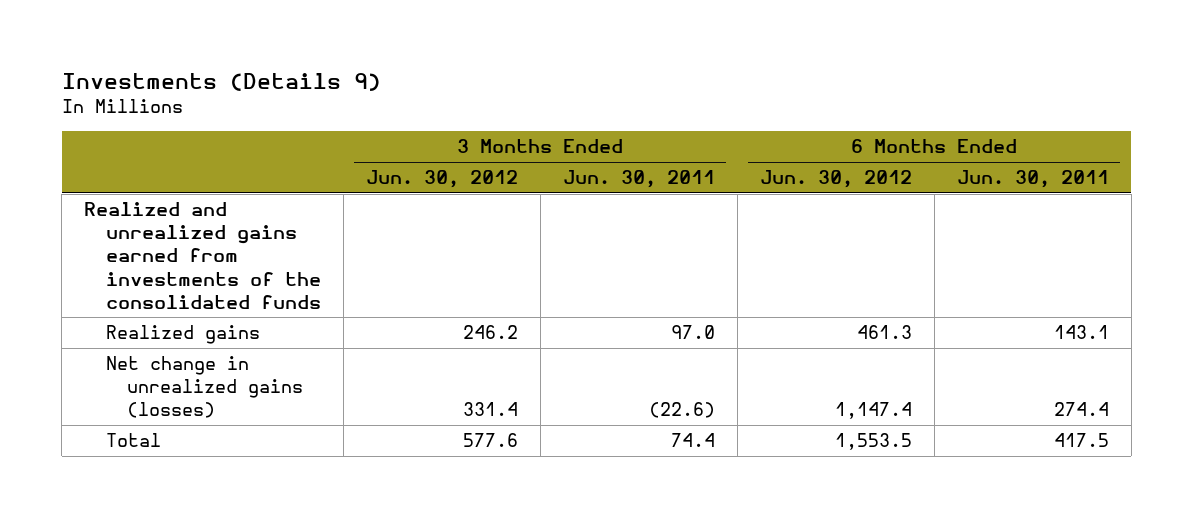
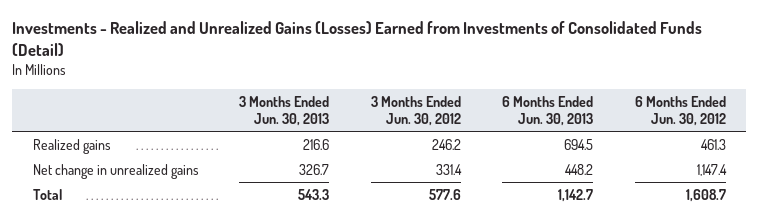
- Investments (Details 9)
+ Investments - Realized and Unrealized Gains (Losses) Earned from Investments of Consolidated Funds (Detail)
- | 3 Months Ended Jun. 30, 2012 | 3 Months Ended Jun. 30, 2011 | 6 Months Ended Jun. 30, 2012 | 6 Months Ended Jun. 30, 2011
+ | 3 Months Ended Jun. 30, 2013 | 3 Months Ended Jun. 30, 2012 | 6 Months Ended Jun. 30, 2013 | 6 Months Ended Jun. 30, 2012
- Realized and unrealized gains earned from investments of the consolidated funds
- Net change in unrealized gains (losses) | 331.4 | (22.6) | 1,147.4 | 274.4
- Total | 577.6 | 74.4 | 1,553.5 | 417.5
+ Net change in unrealized gains | 326.7 | 331.4 | 448.2 | 1,147.4
+ Total | 543.3 | 577.6 | 1,142.7 | 1,608.7

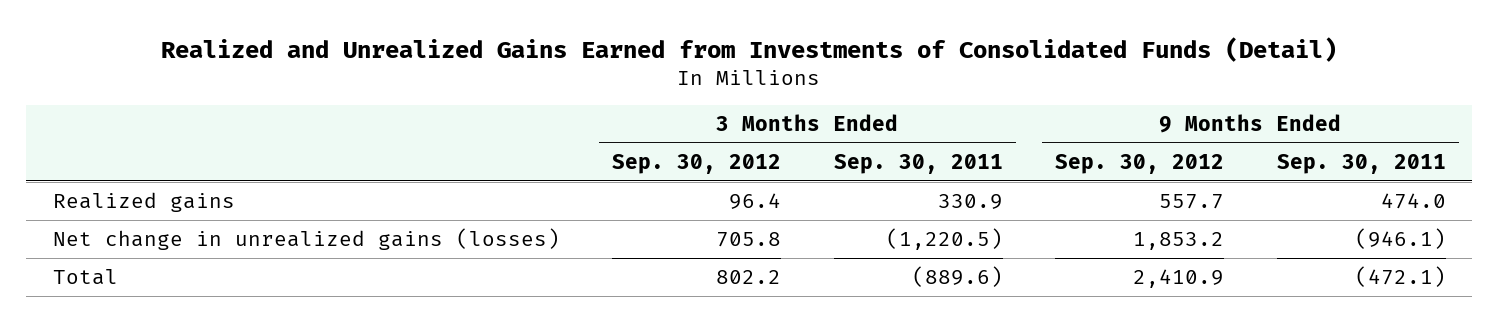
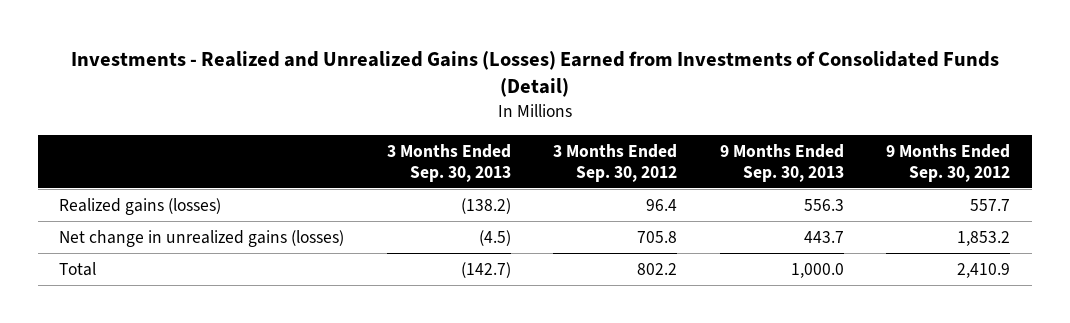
- Realized and Unrealized Gains Earned from Investments of Consolidated Funds (Detail)
+ Investments - Realized and Unrealized Gains (Losses) Earned from Investments of Consolidated Funds (Detail)
- | 3 Months Ended Sep. 30, 2012 | 3 Months Ended Sep. 30, 2011 | 9 Months Ended Sep. 30, 2012 | 9 Months Ended Sep. 30, 2011
+ | 3 Months Ended Sep. 30, 2013 | 3 Months Ended Sep. 30, 2012 | 9 Months Ended Sep. 30, 2013 | 9 Months Ended Sep. 30, 2012
- Realized gains | 96.4 | 330.9 | 557.7 | 474.0
+ Realized gains (losses) | (138.2) | 96.4 | 556.3 | 557.7

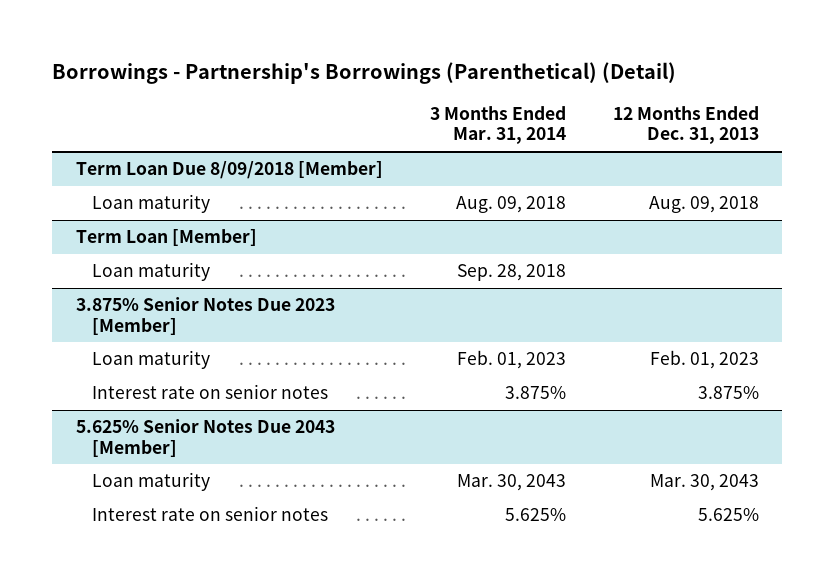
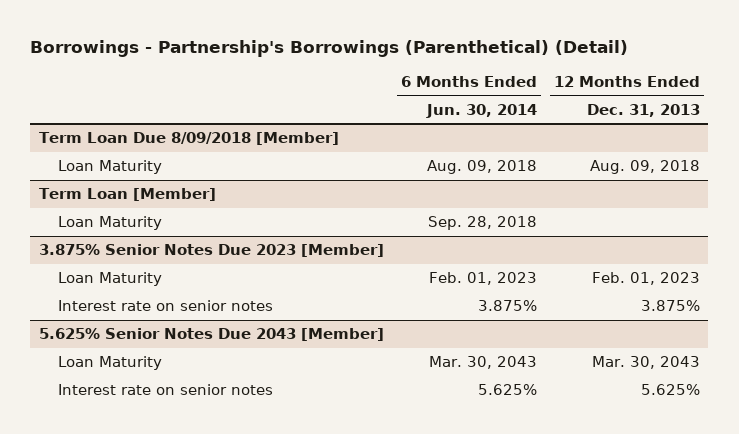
- | 3 Months Ended Mar. 31, 2014 | 12 Months Ended Dec. 31, 2013
+ | 6 Months Ended Jun. 30, 2014 | 12 Months Ended Dec. 31, 2013
@ Term Loan Due 8/09/2018 [Member]
- Loan maturity | Aug. 09, 2018 | Aug. 09, 2018
+ Loan Maturity | Aug. 09, 2018 | Aug. 09, 2018
@ Term Loan [Member]
- Loan maturity | Sep. 28, 2018 |
+ Loan Maturity | Sep. 28, 2018 |
@ 3.875% Senior Notes Due 2023 [Member]
- Loan maturity | Feb. 01, 2023 | Feb. 01, 2023
+ Loan Maturity | Feb. 01, 2023 | Feb. 01, 2023
@ 5.625% Senior Notes Due 2043 [Member]
- Loan maturity | Mar. 30, 2043 | Mar. 30, 2043
+ Loan Maturity | Mar. 30, 2043 | Mar. 30, 2043

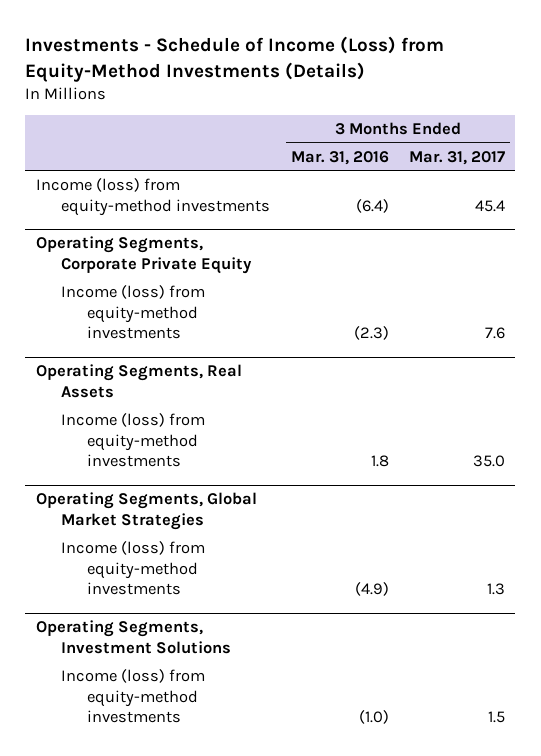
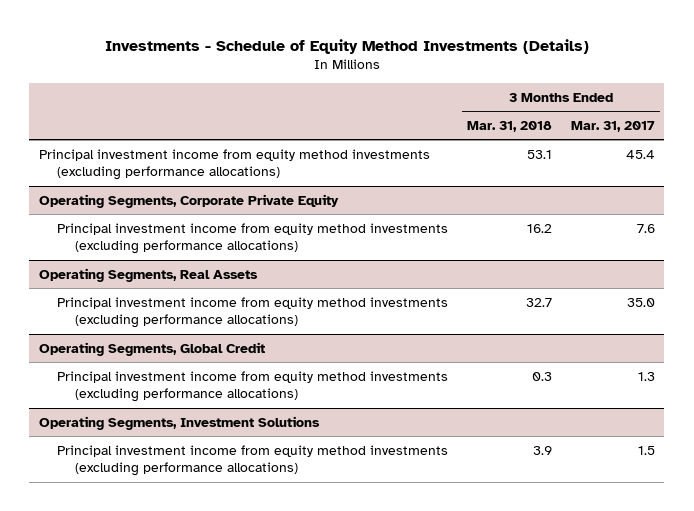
- Investments - Schedule of Income (Loss) from Equity-Method Investments (Details)
+ Investments - Schedule of Equity Method Investments (Details)
- | 3 Months Ended Mar. 31, 2016 | 3 Months Ended Mar. 31, 2017
+ | 3 Months Ended Mar. 31, 2018 | 3 Months Ended Mar. 31, 2017
- Income (loss) from equity-method investments | (6.4) | 45.4
+ Principal investment income from equity method investments (excluding performance allocations) | 53.1 | 45.4
@ Operating Segments, Corporate Private Equity
- Income (loss) from equity-method investments | (2.3) | 7.6
+ Principal investment income from equity method investments (excluding performance allocations) | 16.2 | 7.6
@ Operating Segments, Real Assets
- Income (loss) from equity-method investments | 1.8 | 35.0
- Operating Segments, Global Market Strategies
- Income (loss) from equity-method investments | (4.9) | 1.3
@ Operating Segments, Real Assets
+ Principal investment income from equity method investments (excluding performance allocations) | 32.7 | 35.0
+ Operating Segments, Global Credit
+ Principal investment income from equity method investments (excluding performance allocations) | 0.3 | 1.3
@ Operating Segments, Investment Solutions
- Income (loss) from equity-method investments | (1.0) | 1.5
+ Principal investment income from equity method investments (excluding performance allocations) | 3.9 | 1.5

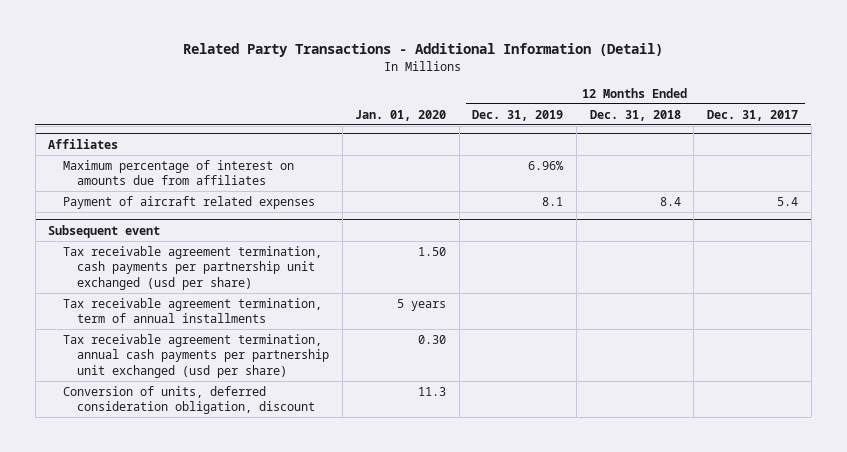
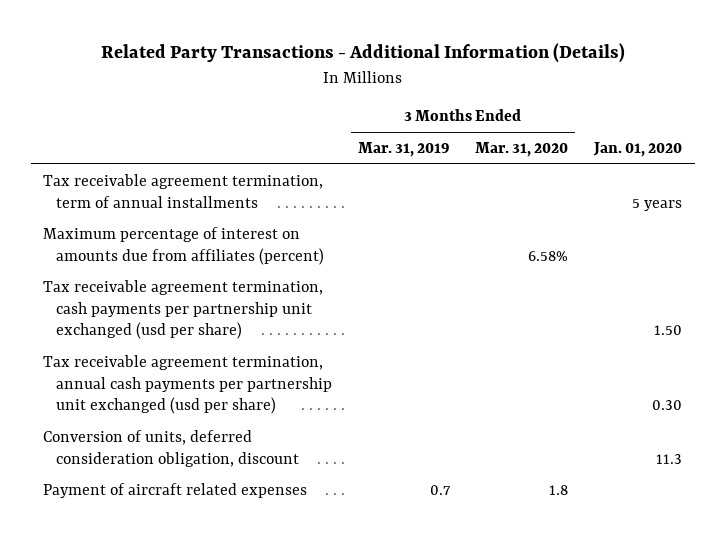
- Related Party Transactions - Additional Information (Detail)
+ Related Party Transactions - Additional Information (Details)
- | Jan. 01, 2020 | 12 Months Ended Dec. 31, 2019 | 12 Months Ended Dec. 31, 2018 | 12 Months Ended Dec. 31, 2017
+ | 3 Months Ended Mar. 31, 2019 | 3 Months Ended Mar. 31, 2020 | Jan. 01, 2020
- Affiliates
- Maximum percentage of interest on amounts due from affiliates | | 6.96% | |
- Payment of aircraft related expenses | | 8.1 | 8.4 | 5.4
- Subsequent event
- Tax receivable agreement termination, cash payments per partnership unit exchanged (usd per share) | 1.50 | | |
+ Maximum percentage of interest on amounts due from affiliates (percent) | | 6.58% |
+ Tax receivable agreement termination, cash payments per partnership unit exchanged (usd per share) | | | 1.50
+ Payment of aircraft related expenses | 0.7 | 1.8 |

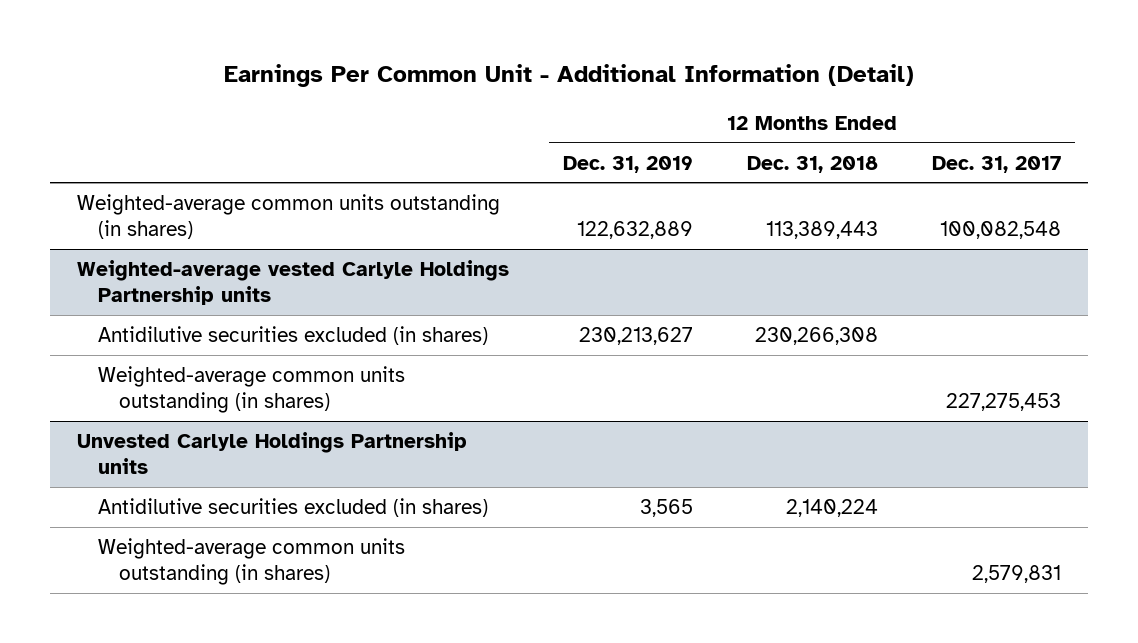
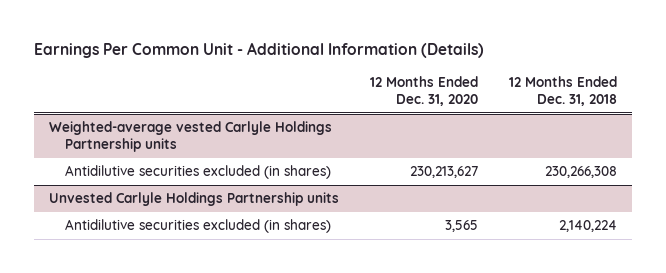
- Earnings Per Common Unit - Additional Information (Detail)
+ Earnings Per Common Unit - Additional Information (Details)
- | 12 Months Ended Dec. 31, 2019 | 12 Months Ended Dec. 31, 2018 | 12 Months Ended Dec. 31, 2017
+ | 12 Months Ended Dec. 31, 2020 | 12 Months Ended Dec. 31, 2018
- Weighted-average common units outstanding (in shares) | 122,632,889 | 113,389,443 | 100,082,548
@ Weighted-average vested Carlyle Holdings Partnership units
- Weighted-average common units outstanding (in shares) | | | 227,275,453
@ Unvested Carlyle Holdings Partnership units
- Weighted-average common units outstanding (in shares) | | | 2,579,831

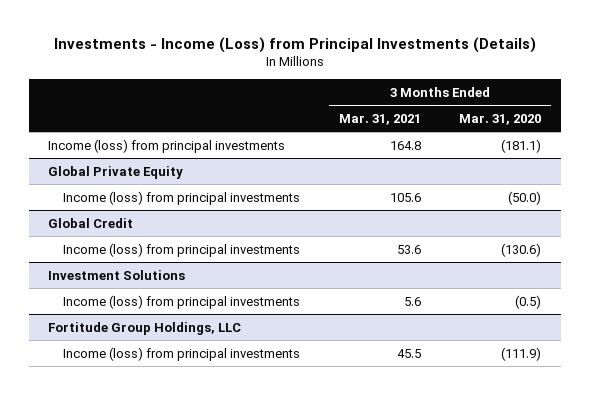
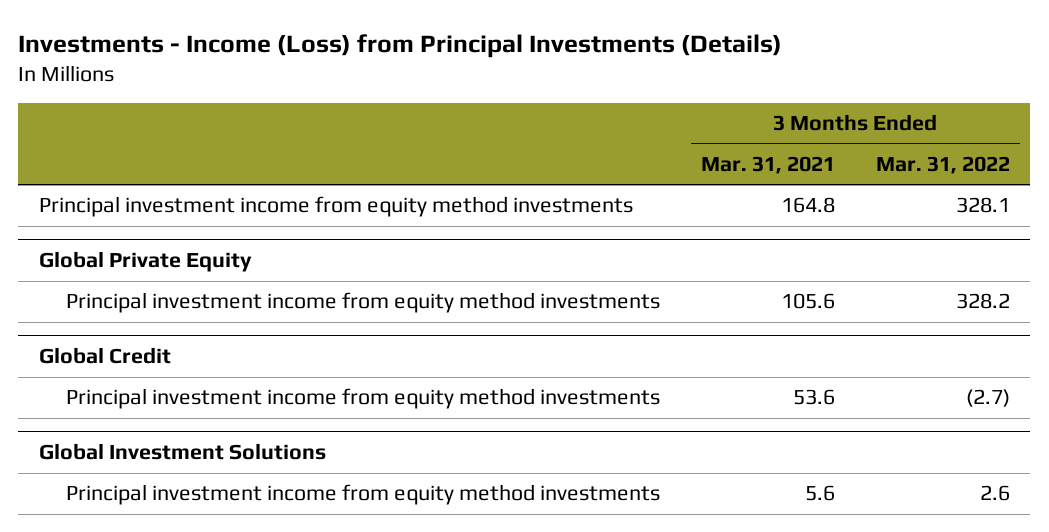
- | 3 Months Ended Mar. 31, 2021 | 3 Months Ended Mar. 31, 2020
+ | 3 Months Ended Mar. 31, 2021 | 3 Months Ended Mar. 31, 2022
- Income (loss) from principal investments | 164.8 | (181.1)
+ Principal investment income from equity method investments | 164.8 | 328.1
@ Global Private Equity
- Income (loss) from principal investments | 105.6 | (50.0)
+ Principal investment income from equity method investments | 105.6 | 328.2
@ Global Credit
- Income (loss) from principal investments | 53.6 | (130.6)
- Investment Solutions
- Income (loss) from principal investments | 5.6 | (0.5)
- Fortitude Group Holdings, LLC
- Income (loss) from principal investments | 45.5 | (111.9)
@ Global Credit
+ Principal investment income from equity method investments | 53.6 | (2.7)
+ Global Investment Solutions
+ Principal investment income from equity method investments | 5.6 | 2.6

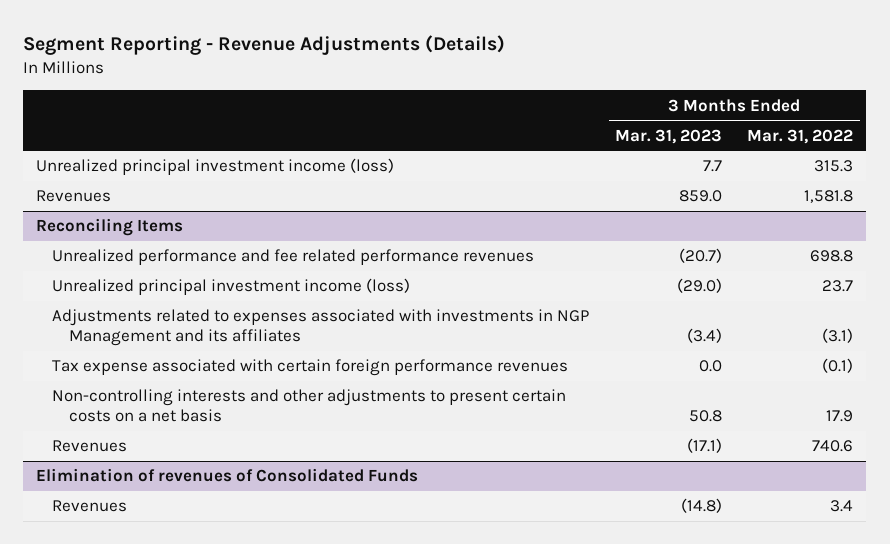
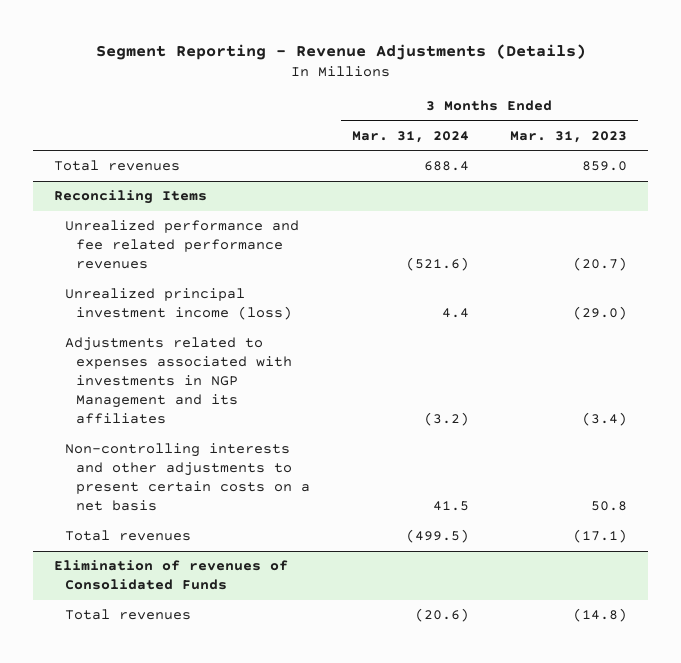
- | 3 Months Ended Mar. 31, 2023 | 3 Months Ended Mar. 31, 2022
+ | 3 Months Ended Mar. 31, 2024 | 3 Months Ended Mar. 31, 2023
- Unrealized principal investment income (loss) | 7.7 | 315.3
- Revenues | 859.0 | 1,581.8
+ Total revenues | 688.4 | 859.0
@ Reconciling Items
- Tax expense associated with certain foreign performance revenues | 0.0 | (0.1)
- Revenues | (17.1) | 740.6
+ Total revenues | (499.5) | (17.1)
@ Elimination of revenues of Consolidated Funds
- Revenues | (14.8) | 3.4
+ Total revenues | (20.6) | (14.8)

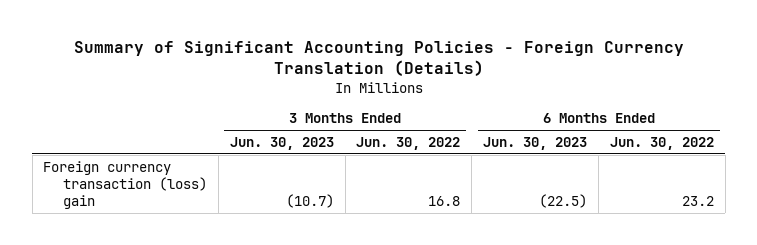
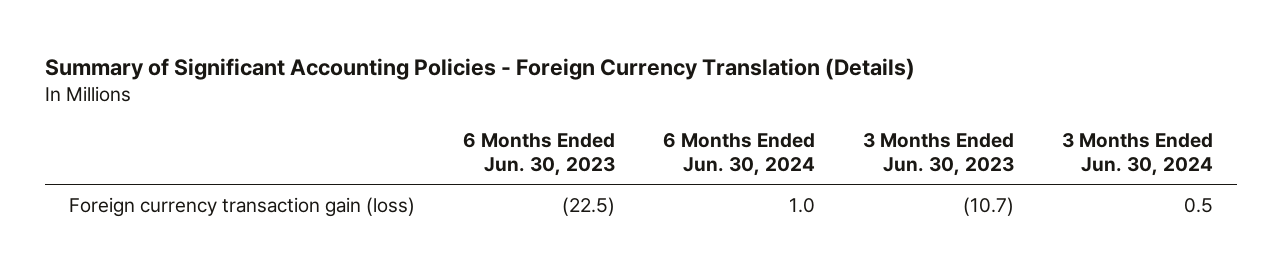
- | 3 Months Ended Jun. 30, 2023 | 3 Months Ended Jun. 30, 2022 | 6 Months Ended Jun. 30, 2023 | 6 Months Ended Jun. 30, 2022
+ | 6 Months Ended Jun. 30, 2023 | 6 Months Ended Jun. 30, 2024 | 3 Months Ended Jun. 30, 2023 | 3 Months Ended Jun. 30, 2024
- Foreign currency transaction (loss) gain | (10.7) | 16.8 | (22.5) | 23.2
+ Foreign currency transaction gain (loss) | (22.5) | 1.0 | (10.7) | 0.5

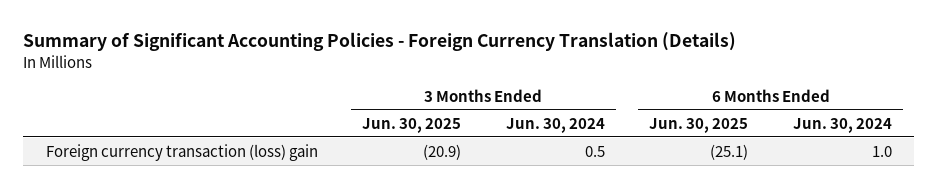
- | 6 Months Ended Jun. 30, 2023 | 6 Months Ended Jun. 30, 2024 | 3 Months Ended Jun. 30, 2023 | 3 Months Ended Jun. 30, 2024
+ | 3 Months Ended Jun. 30, 2025 | 3 Months Ended Jun. 30, 2024 | 6 Months Ended Jun. 30, 2025 | 6 Months Ended Jun. 30, 2024
- Foreign currency transaction gain (loss) | (22.5) | 1.0 | (10.7) | 0.5
+ Foreign currency transaction (loss) gain | (20.9) | 0.5 | (25.1) | 1.0

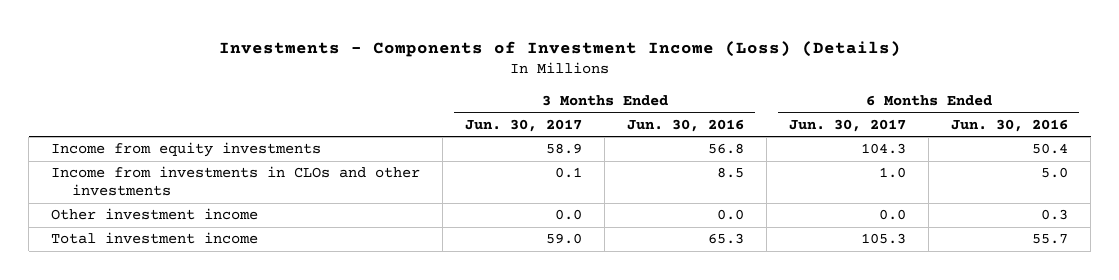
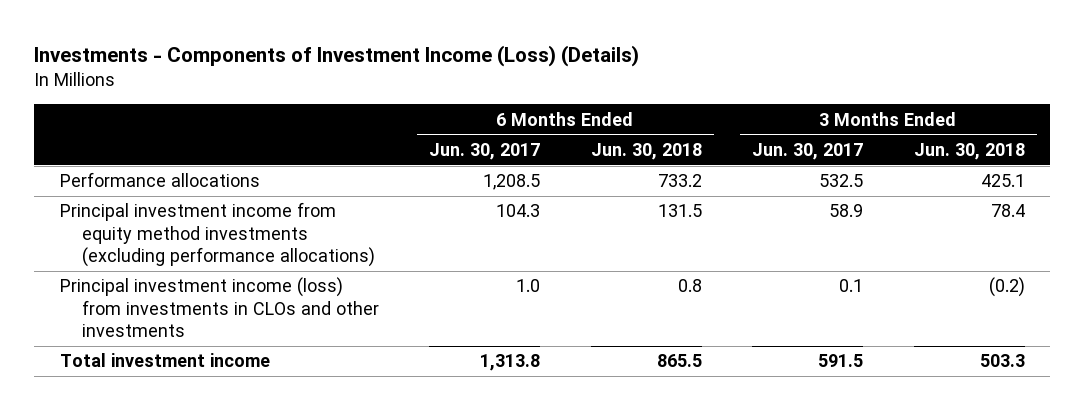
- | 3 Months Ended Jun. 30, 2017 | 3 Months Ended Jun. 30, 2016 | 6 Months Ended Jun. 30, 2017 | 6 Months Ended Jun. 30, 2016
+ | 6 Months Ended Jun. 30, 2017 | 6 Months Ended Jun. 30, 2018 | 3 Months Ended Jun. 30, 2017 | 3 Months Ended Jun. 30, 2018
- Income from equity investments | 58.9 | 56.8 | 104.3 | 50.4
- Income from investments in CLOs and other investments | 0.1 | 8.5 | 1.0 | 5.0
- Other investment income | 0.0 | 0.0 | 0.0 | 0.3
- Total investment income | 59.0 | 65.3 | 105.3 | 55.7
+ Performance allocations | 1,208.5 | 733.2 | 532.5 | 425.1
+ Principal investment income from equity method investments (excluding performance allocations) | 104.3 | 131.5 | 58.9 | 78.4
+ Principal investment income (loss) from investments in CLOs and other investments | 1.0 | 0.8 | 0.1 | (0.2)
+ Total investment income | 1,313.8 | 865.5 | 591.5 | 503.3

